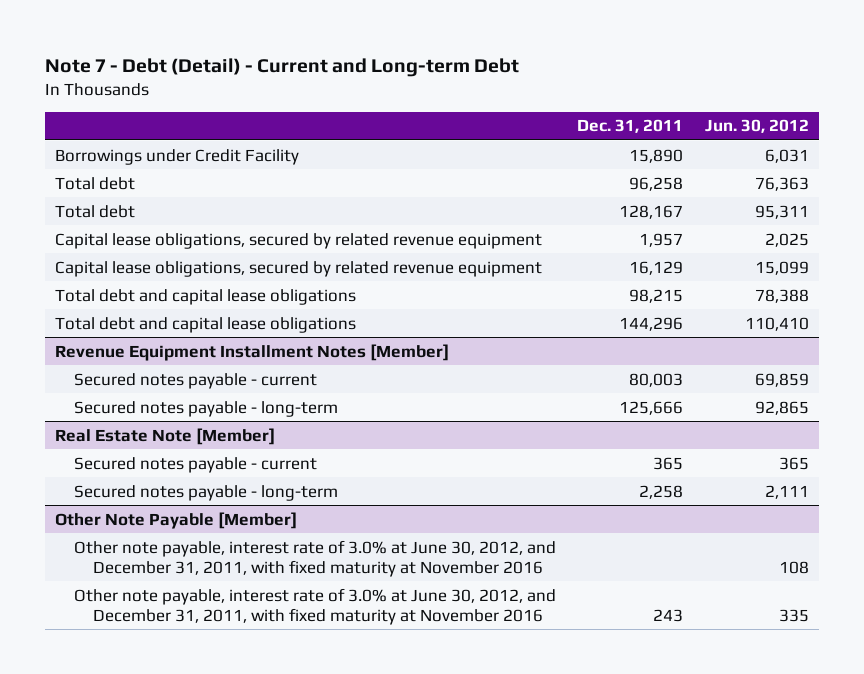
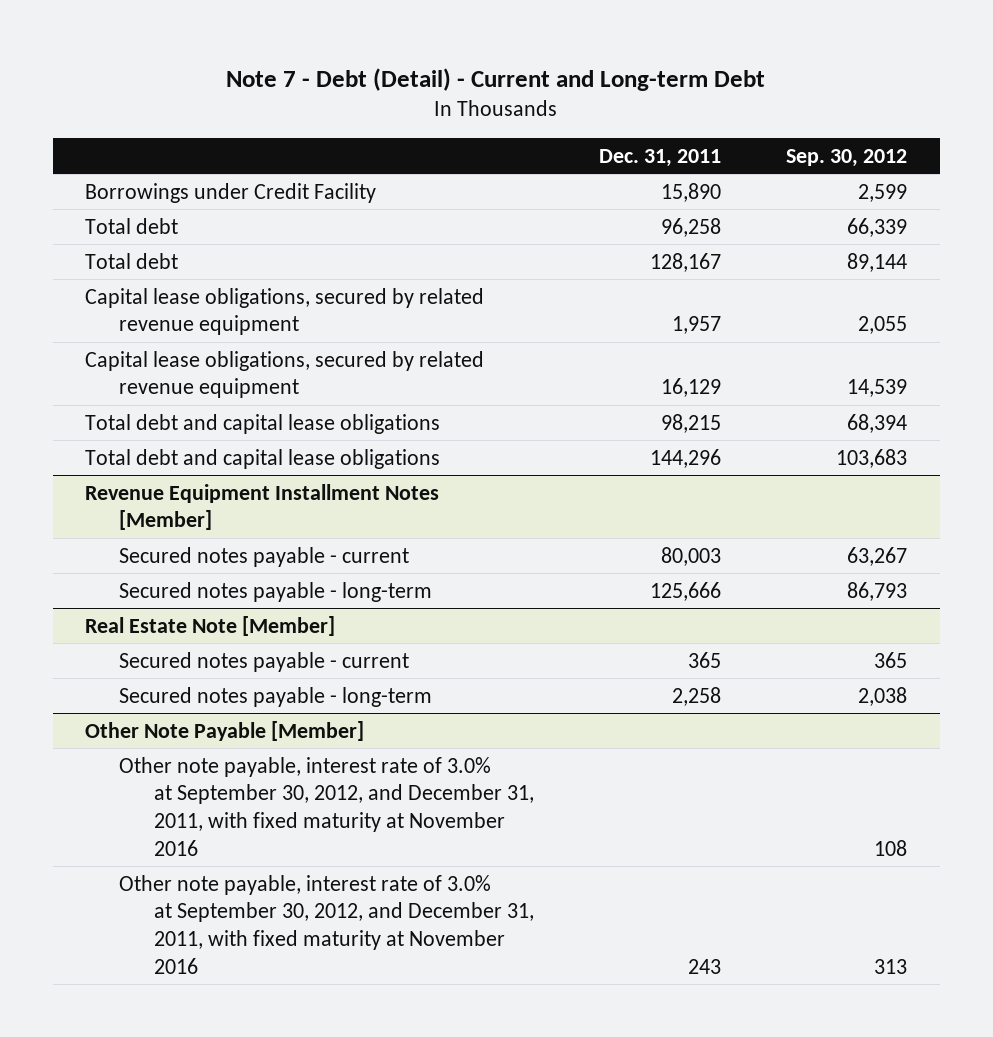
- | Dec. 31, 2011 | Jun. 30, 2012
+ | Dec. 31, 2011 | Sep. 30, 2012
@ Other Note Payable [Member]
- Other note payable, interest rate of 3.0% at June 30, 2012, and December 31, 2011, with fixed maturity at November 2016 | | 108
- Other note payable, interest rate of 3.0% at June 30, 2012, and December 31, 2011, with fixed maturity at November 2016 | 243 | 335
+ Other note payable, interest rate of 3.0% at September 30, 2012, and December 31, 2011, with fixed maturity at November 2016 | | 108
+ Other note payable, interest rate of 3.0% at September 30, 2012, and December 31, 2011, with fixed maturity at November 2016 | 243 | 313

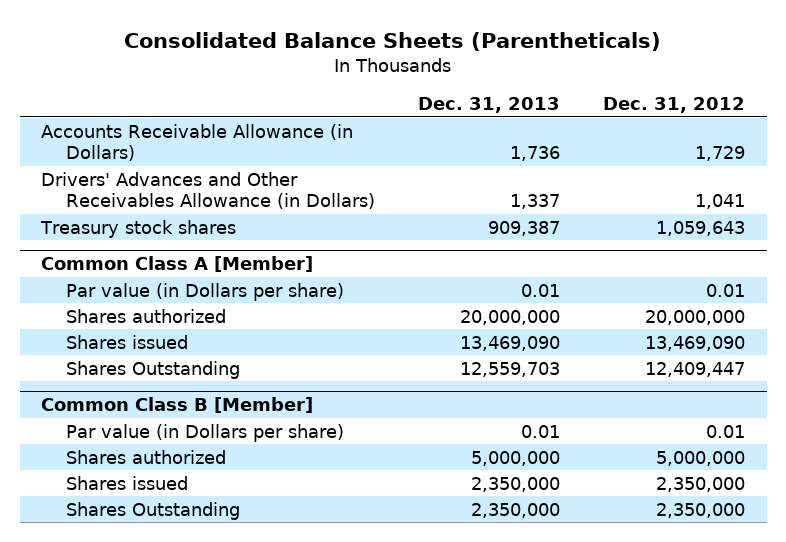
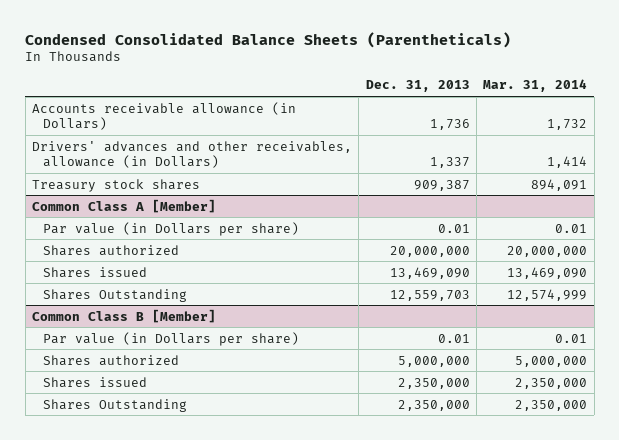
- Consolidated Balance Sheets (Parentheticals)
+ Condensed Consolidated Balance Sheets (Parentheticals)
- | Dec. 31, 2013 | Dec. 31, 2012
+ | Dec. 31, 2013 | Mar. 31, 2014
- Accounts Receivable Allowance (in Dollars) | 1,736 | 1,729
- Drivers' Advances and Other Receivables Allowance (in Dollars) | 1,337 | 1,041
+ Accounts receivable allowance (in Dollars) | 1,736 | 1,732
+ Drivers' advances and other receivables, allowance (in Dollars) | 1,337 | 1,414

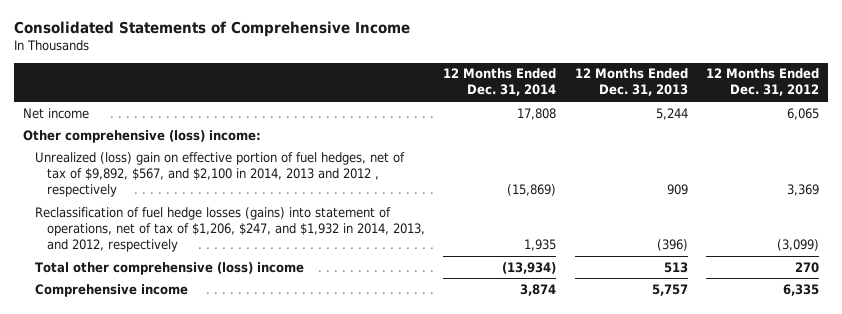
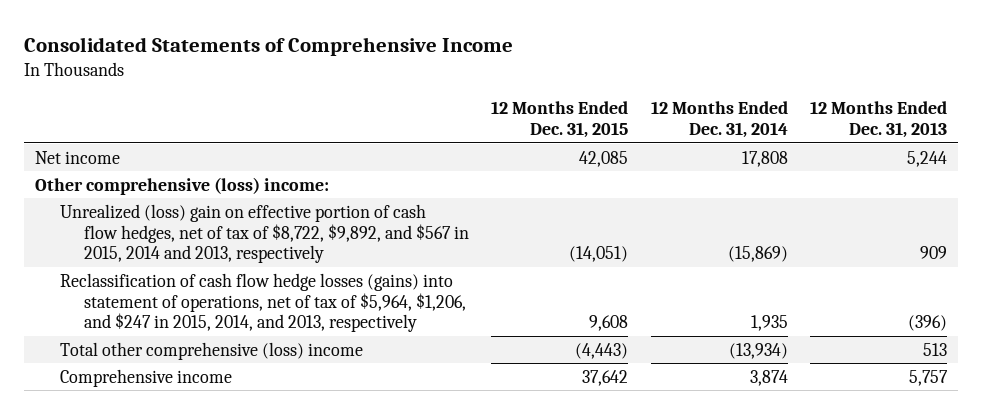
- | 12 Months Ended Dec. 31, 2014 | 12 Months Ended Dec. 31, 2013 | 12 Months Ended Dec. 31, 2012
+ | 12 Months Ended Dec. 31, 2015 | 12 Months Ended Dec. 31, 2014 | 12 Months Ended Dec. 31, 2013
- Unrealized (loss) gain on effective portion of fuel hedges, net of tax of $9,892, $567, and $2,100 in 2014, 2013 and 2012 , respectively | (15,869) | 909 | 3,369
- Reclassification of fuel hedge losses (gains) into statement of operations, net of tax of $1,206, $247, and $1,932 in 2014, 2013, and 2012, respectively | 1,935 | (396) | (3,099)
+ Unrealized (loss) gain on effective portion of cash flow hedges, net of tax of $8,722, $9,892, and $567 in 2015, 2014 and 2013, respectively | (14,051) | (15,869) | 909
+ Reclassification of cash flow hedge losses (gains) into statement of operations, net of tax of $5,964, $1,206, and $247 in 2015, 2014, and 2013, respectively | 9,608 | 1,935 | (396)

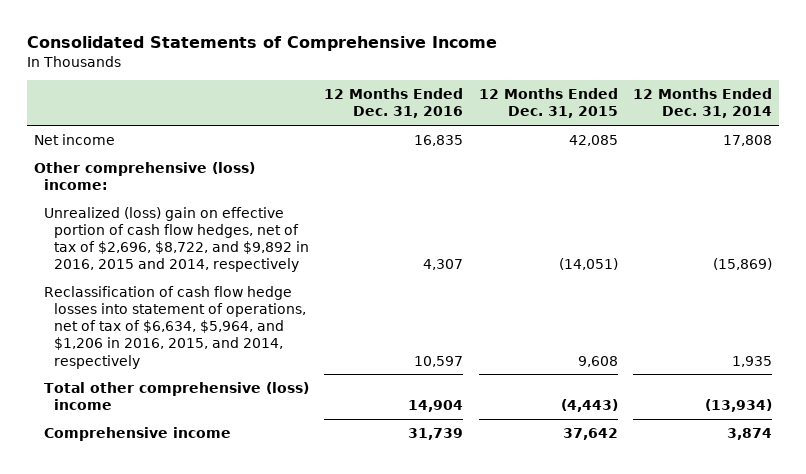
- | 12 Months Ended Dec. 31, 2015 | 12 Months Ended Dec. 31, 2014 | 12 Months Ended Dec. 31, 2013
+ | 12 Months Ended Dec. 31, 2016 | 12 Months Ended Dec. 31, 2015 | 12 Months Ended Dec. 31, 2014
- Unrealized (loss) gain on effective portion of cash flow hedges, net of tax of $8,722, $9,892, and $567 in 2015, 2014 and 2013, respectively | (14,051) | (15,869) | 909
- Reclassification of cash flow hedge losses (gains) into statement of operations, net of tax of $5,964, $1,206, and $247 in 2015, 2014, and 2013, respectively | 9,608 | 1,935 | (396)
+ Unrealized (loss) gain on effective portion of cash flow hedges, net of tax of $2,696, $8,722, and $9,892 in 2016, 2015 and 2014, respectively | 4,307 | (14,051) | (15,869)
+ Reclassification of cash flow hedge losses into statement of operations, net of tax of $6,634, $5,964, and $1,206 in 2016, 2015, and 2014, respectively | 10,597 | 9,608 | 1,935

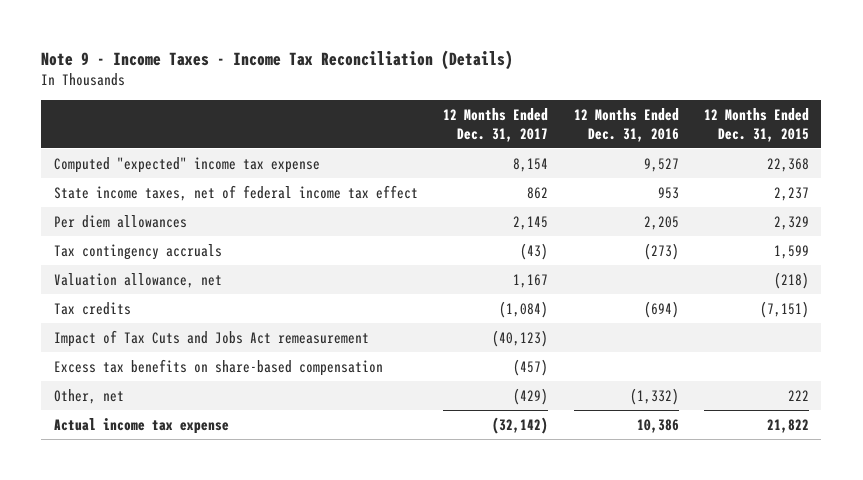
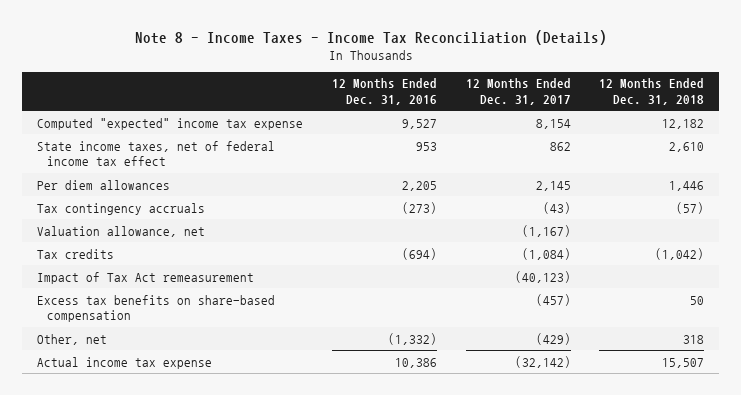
- Note 9 - Income Taxes - Income Tax Reconciliation (Details)
+ Note 8 - Income Taxes - Income Tax Reconciliation (Details)
- | 12 Months Ended Dec. 31, 2017 | 12 Months Ended Dec. 31, 2016 | 12 Months Ended Dec. 31, 2015
+ | 12 Months Ended Dec. 31, 2016 | 12 Months Ended Dec. 31, 2017 | 12 Months Ended Dec. 31, 2018
- Valuation allowance, net | 1,167 | | (218)
+ Valuation allowance, net | | (1,167) |
- Impact of Tax Cuts and Jobs Act remeasurement | (40,123) | |
+ Impact of Tax Act remeasurement | | (40,123) |

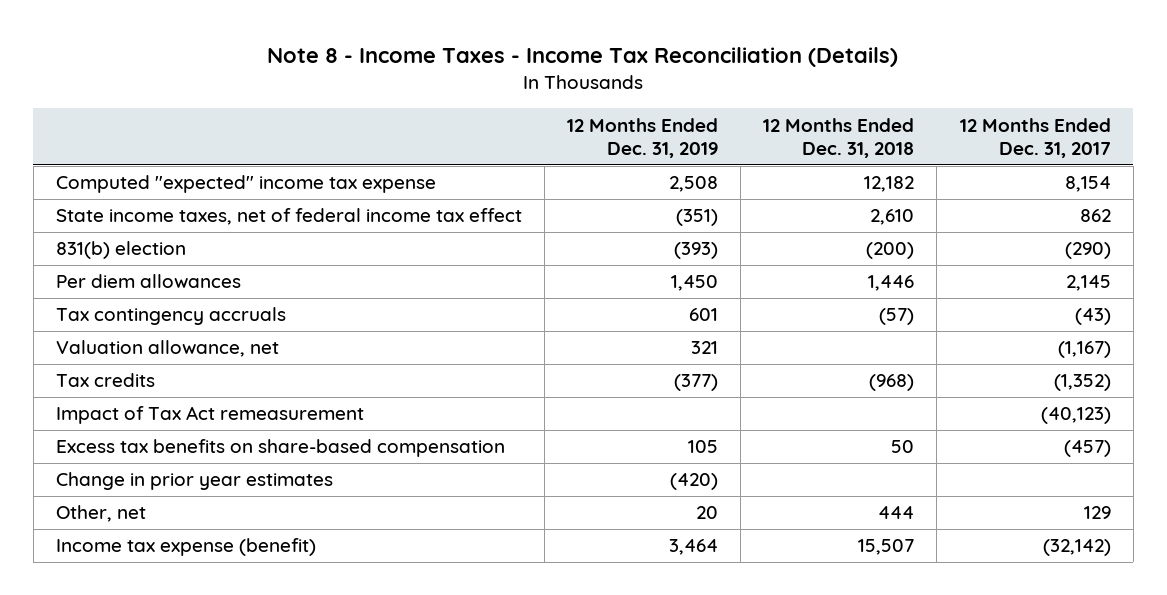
- | 12 Months Ended Dec. 31, 2016 | 12 Months Ended Dec. 31, 2017 | 12 Months Ended Dec. 31, 2018
+ | 12 Months Ended Dec. 31, 2019 | 12 Months Ended Dec. 31, 2018 | 12 Months Ended Dec. 31, 2017
+ 831(b) election | (393) | (200) | (290)
- Tax credits | (694) | (1,084) | (1,042)
+ Tax credits | (377) | (968) | (1,352)
- Other, net | (1,332) | (429) | 318
- Actual income tax expense | 10,386 | (32,142) | 15,507
+ Change in prior year estimates | (420) | |
+ Other, net | 20 | 444 | 129
+ Income tax expense (benefit) | 3,464 | 15,507 | (32,142)

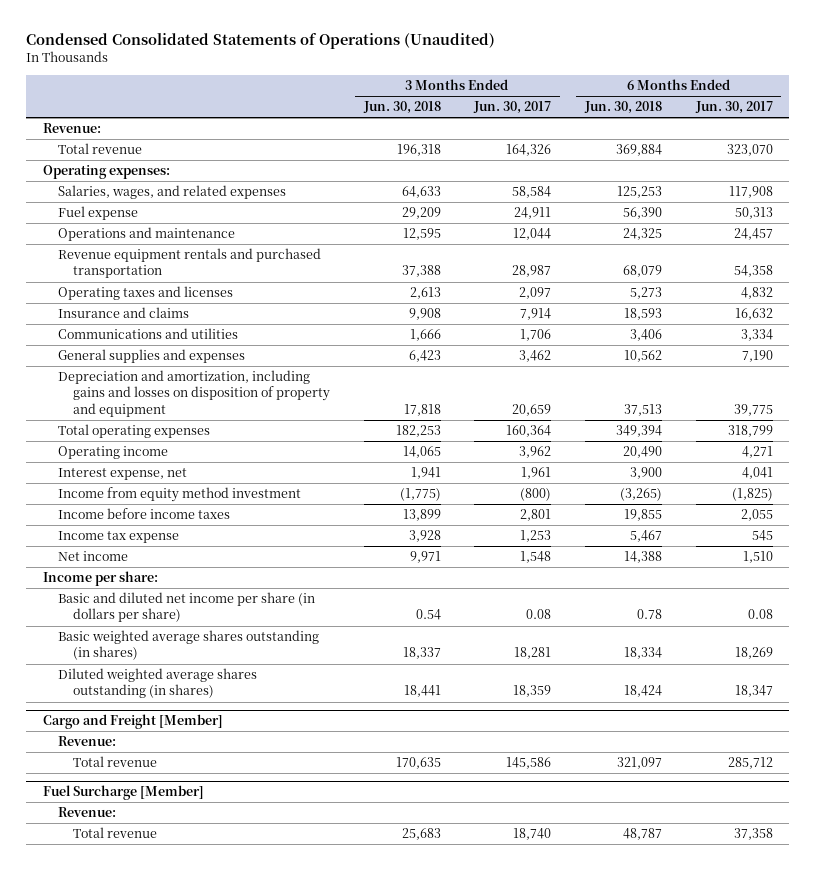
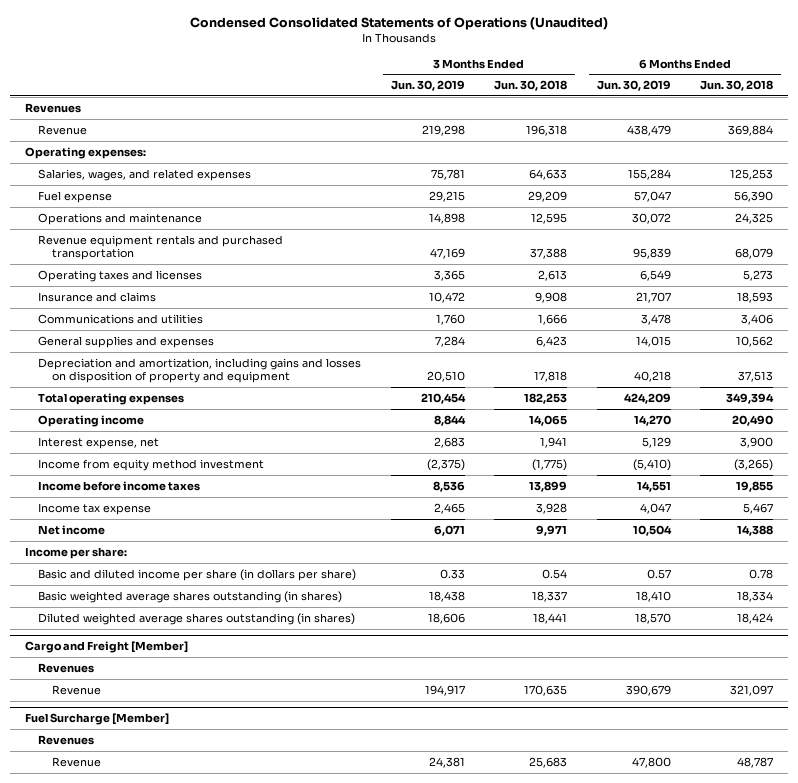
- | 3 Months Ended Jun. 30, 2018 | 3 Months Ended Jun. 30, 2017 | 6 Months Ended Jun. 30, 2018 | 6 Months Ended Jun. 30, 2017
+ | 3 Months Ended Jun. 30, 2019 | 3 Months Ended Jun. 30, 2018 | 6 Months Ended Jun. 30, 2019 | 6 Months Ended Jun. 30, 2018
- Revenue:
- Total revenue | 196,318 | 164,326 | 369,884 | 323,070
+ Revenues
+ Revenue | 219,298 | 196,318 | 438,479 | 369,884
- Basic and diluted net income per share (in dollars per share) | 0.54 | 0.08 | 0.78 | 0.08
+ Basic and diluted income per share (in dollars per share) | 0.33 | 0.54 | 0.57 | 0.78
@ Cargo and Freight [Member]
- Revenue:
- Total revenue | 170,635 | 145,586 | 321,097 | 285,712
+ Revenues
+ Revenue | 194,917 | 170,635 | 390,679 | 321,097
@ Fuel Surcharge [Member]
- Revenue:
- Total revenue | 25,683 | 18,740 | 48,787 | 37,358
+ Revenues
+ Revenue | 24,381 | 25,683 | 47,800 | 48,787

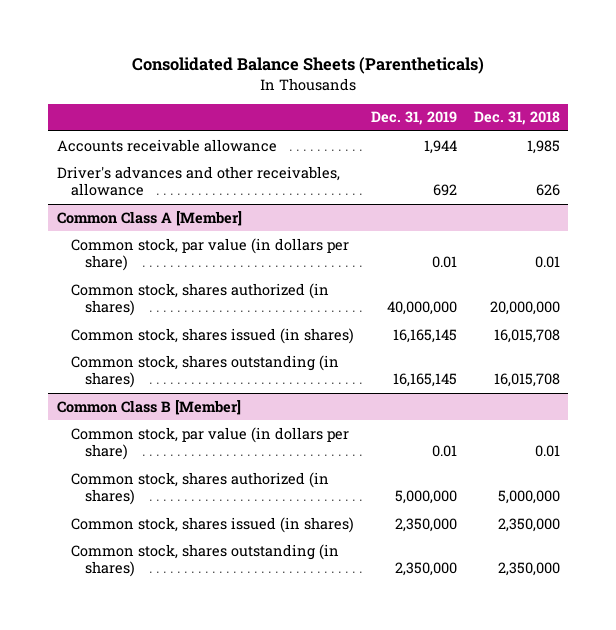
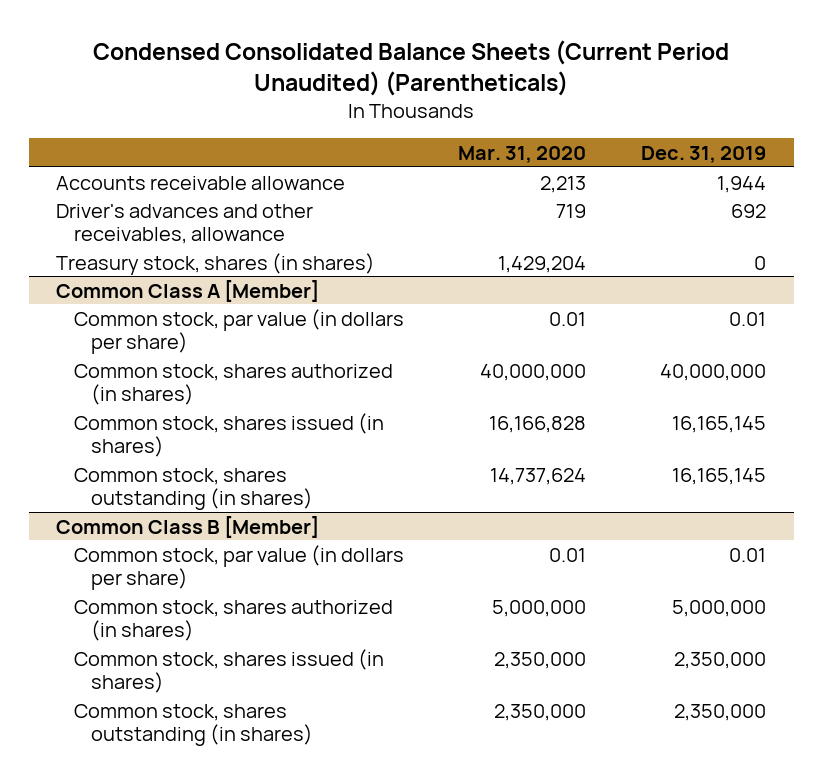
- Consolidated Balance Sheets (Parentheticals)
+ Condensed Consolidated Balance Sheets (Current Period Unaudited) (Parentheticals)
- | Dec. 31, 2019 | Dec. 31, 2018
+ | Mar. 31, 2020 | Dec. 31, 2019
+ Treasury stock, shares (in shares) | 1,429,204 | 0

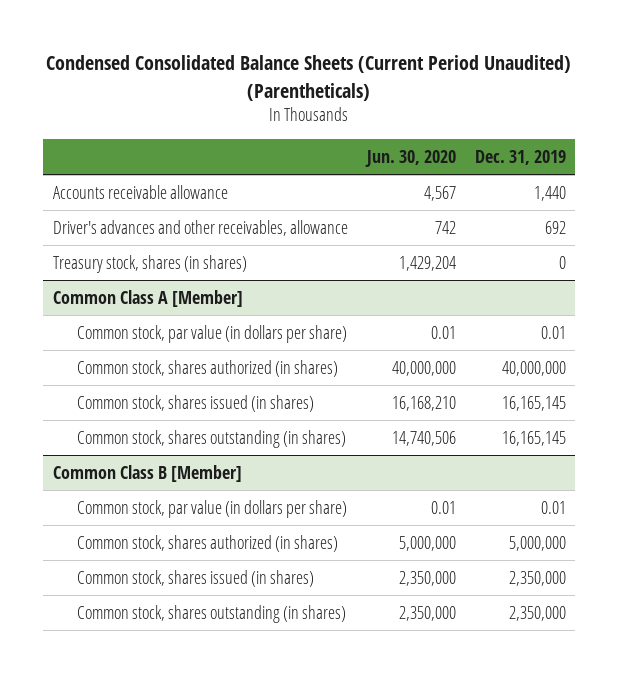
- | Mar. 31, 2020 | Dec. 31, 2019
+ | Jun. 30, 2020 | Dec. 31, 2019
- Accounts receivable allowance | 2,213 | 1,944
+ Accounts receivable allowance | 4,567 | 1,440

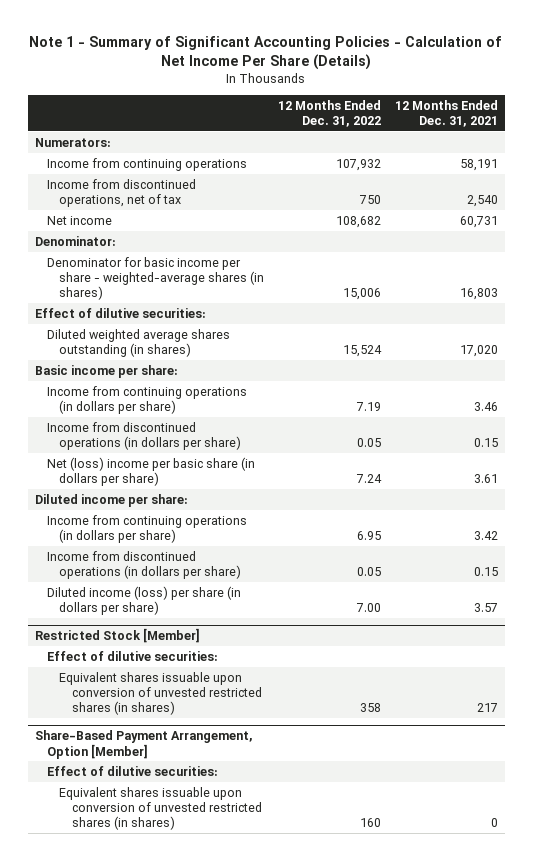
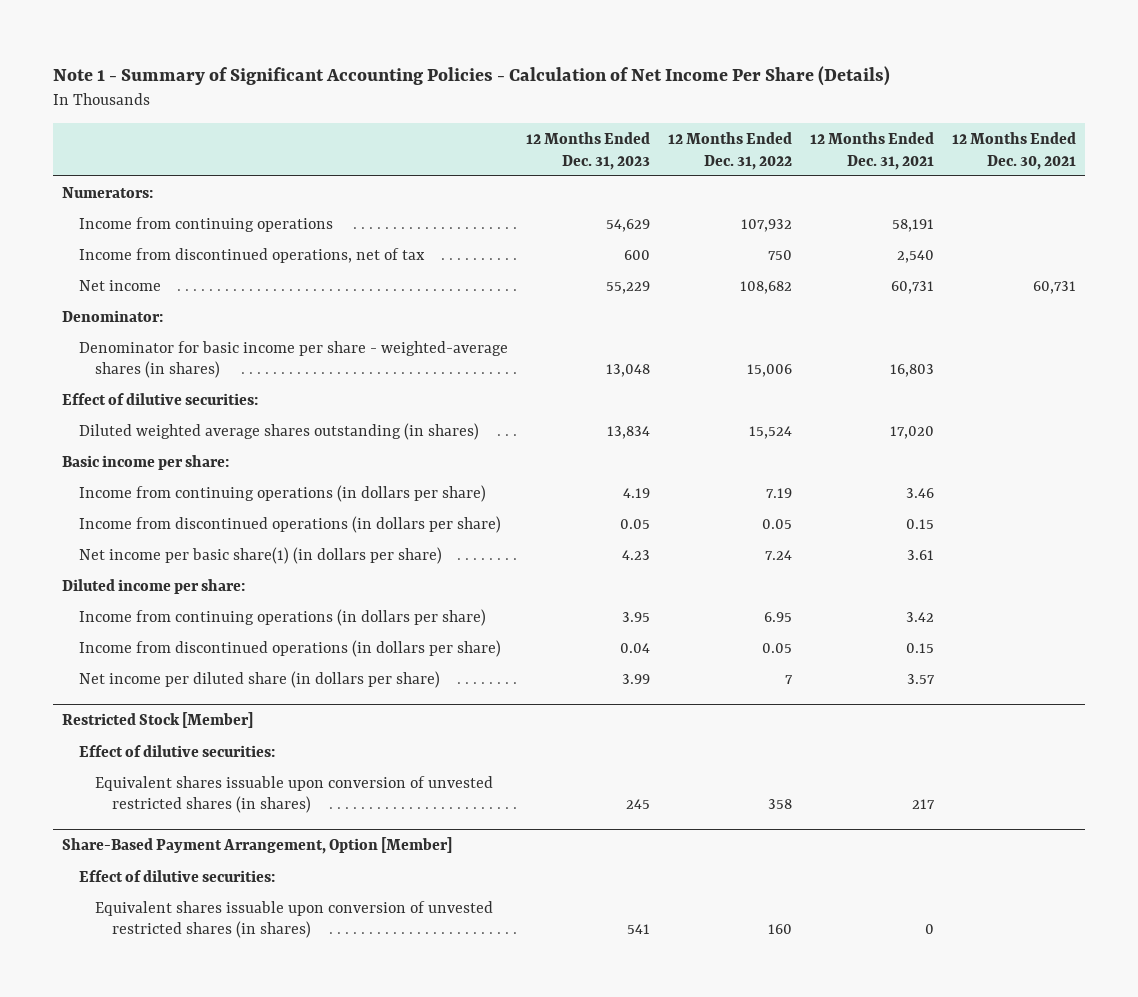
- | 12 Months Ended Dec. 31, 2022 | 12 Months Ended Dec. 31, 2021
+ | 12 Months Ended Dec. 31, 2023 | 12 Months Ended Dec. 31, 2022 | 12 Months Ended Dec. 31, 2021 | 12 Months Ended Dec. 30, 2021
- Net (loss) income per basic share (in dollars per share) | 7.24 | 3.61
+ Net income per basic share(1) (in dollars per share) | 4.23 | 7.24 | 3.61 |
- Diluted income (loss) per share (in dollars per share) | 7.00 | 3.57
+ Net income per diluted share (in dollars per share) | 3.99 | 7 | 3.57 |

